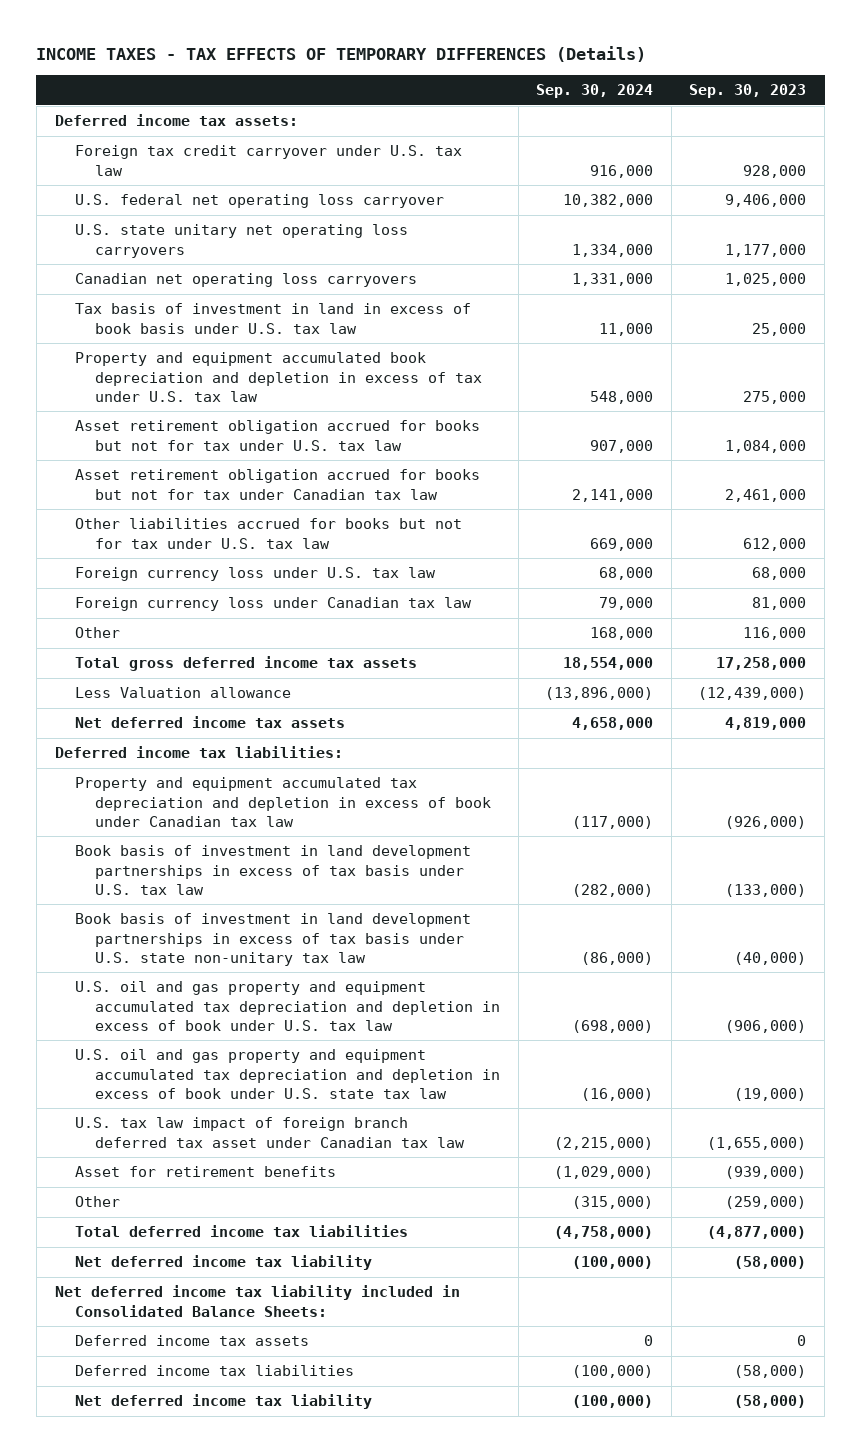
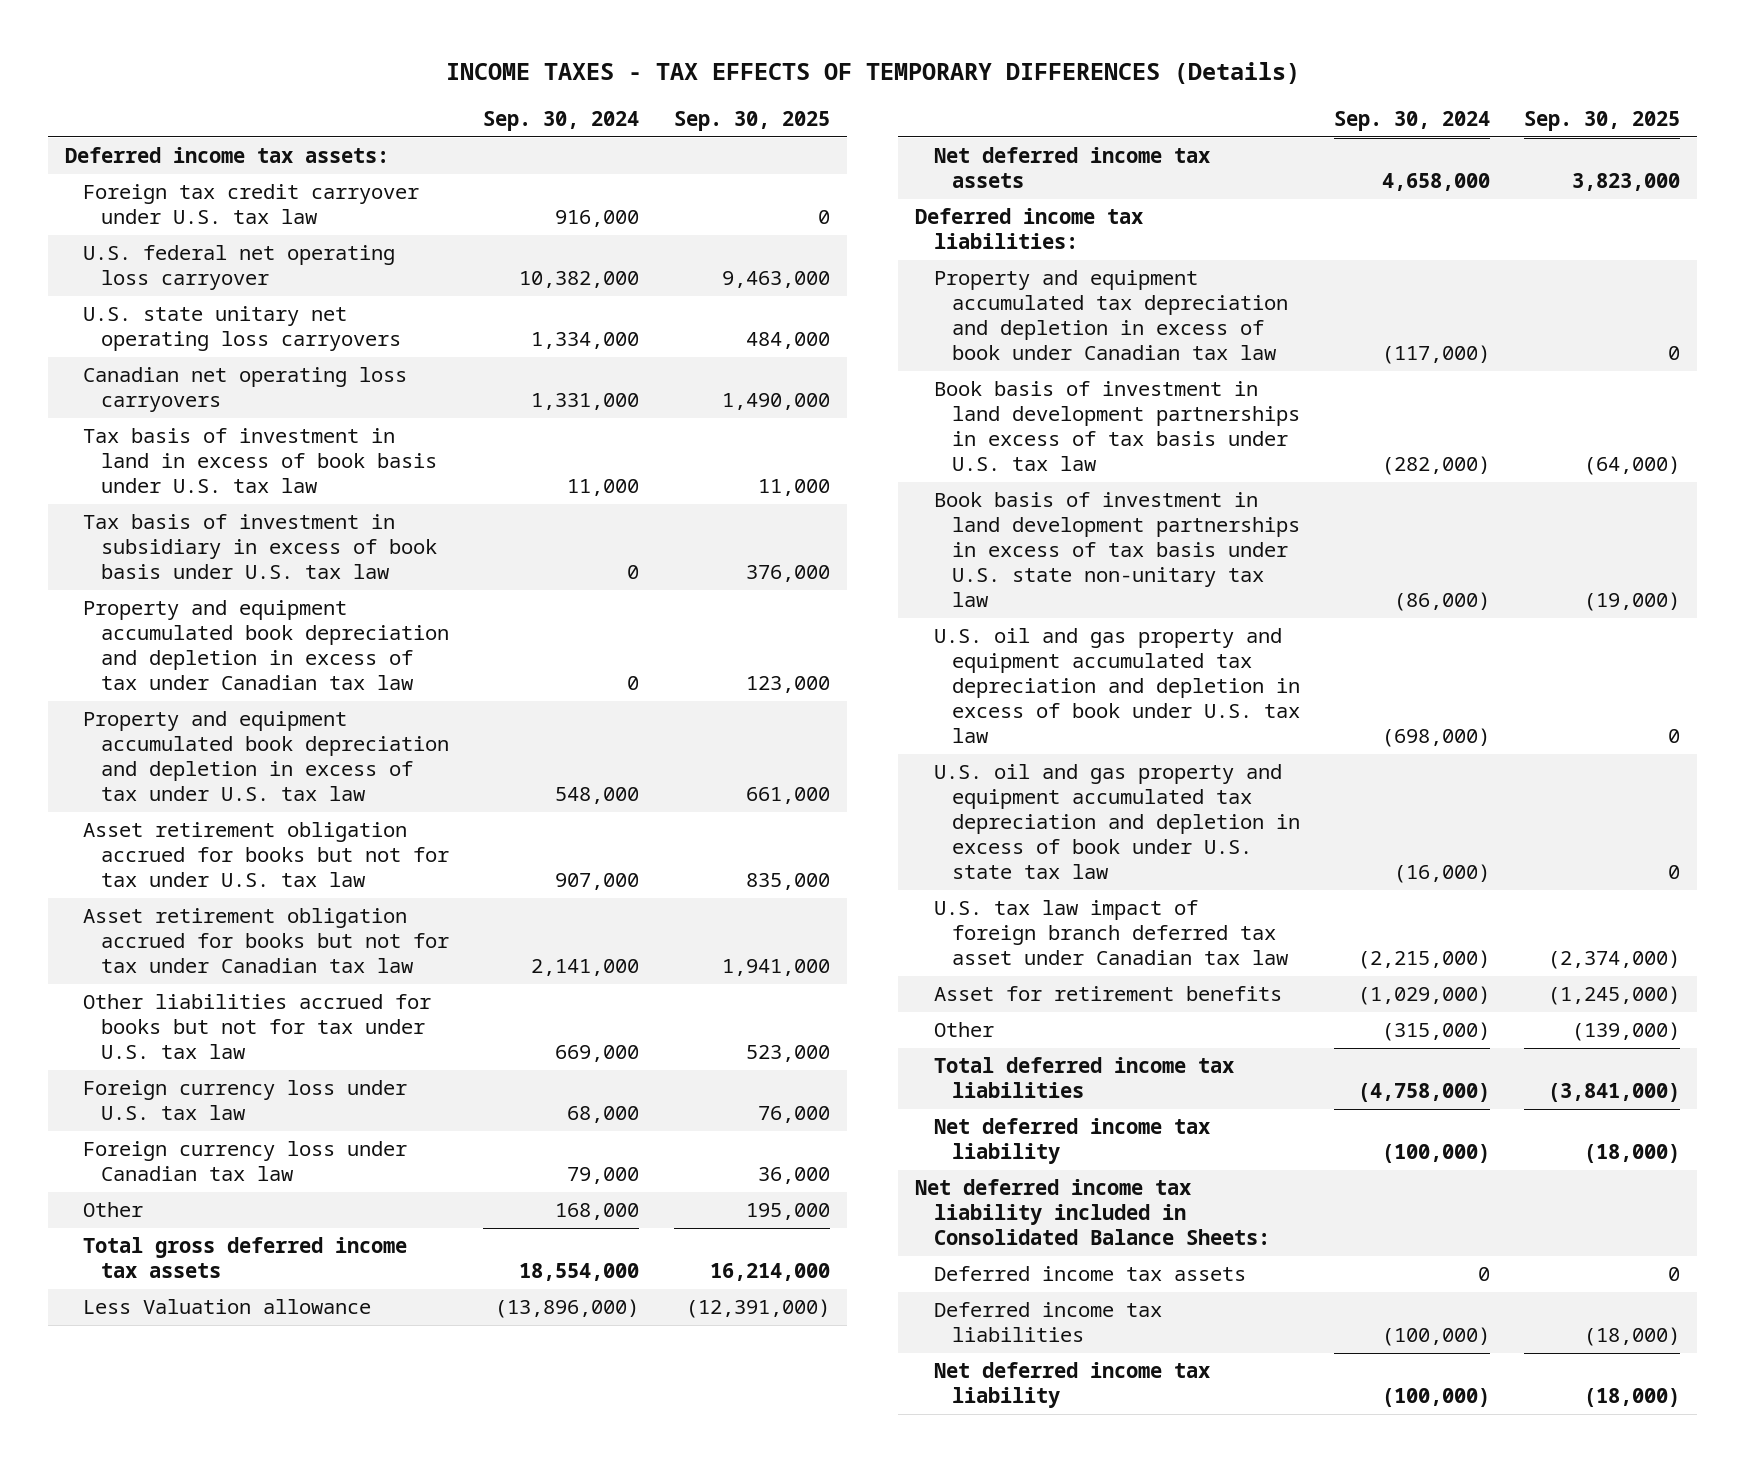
- | Sep. 30, 2024 | Sep. 30, 2023
+ | Sep. 30, 2024 | Sep. 30, 2025
+ Tax basis of investment in subsidiary in excess of book basis under U.S. tax law | 0 | 376,000
+ Property and equipment accumulated book depreciation and depletion in excess of tax under Canadian tax law | 0 | 123,000

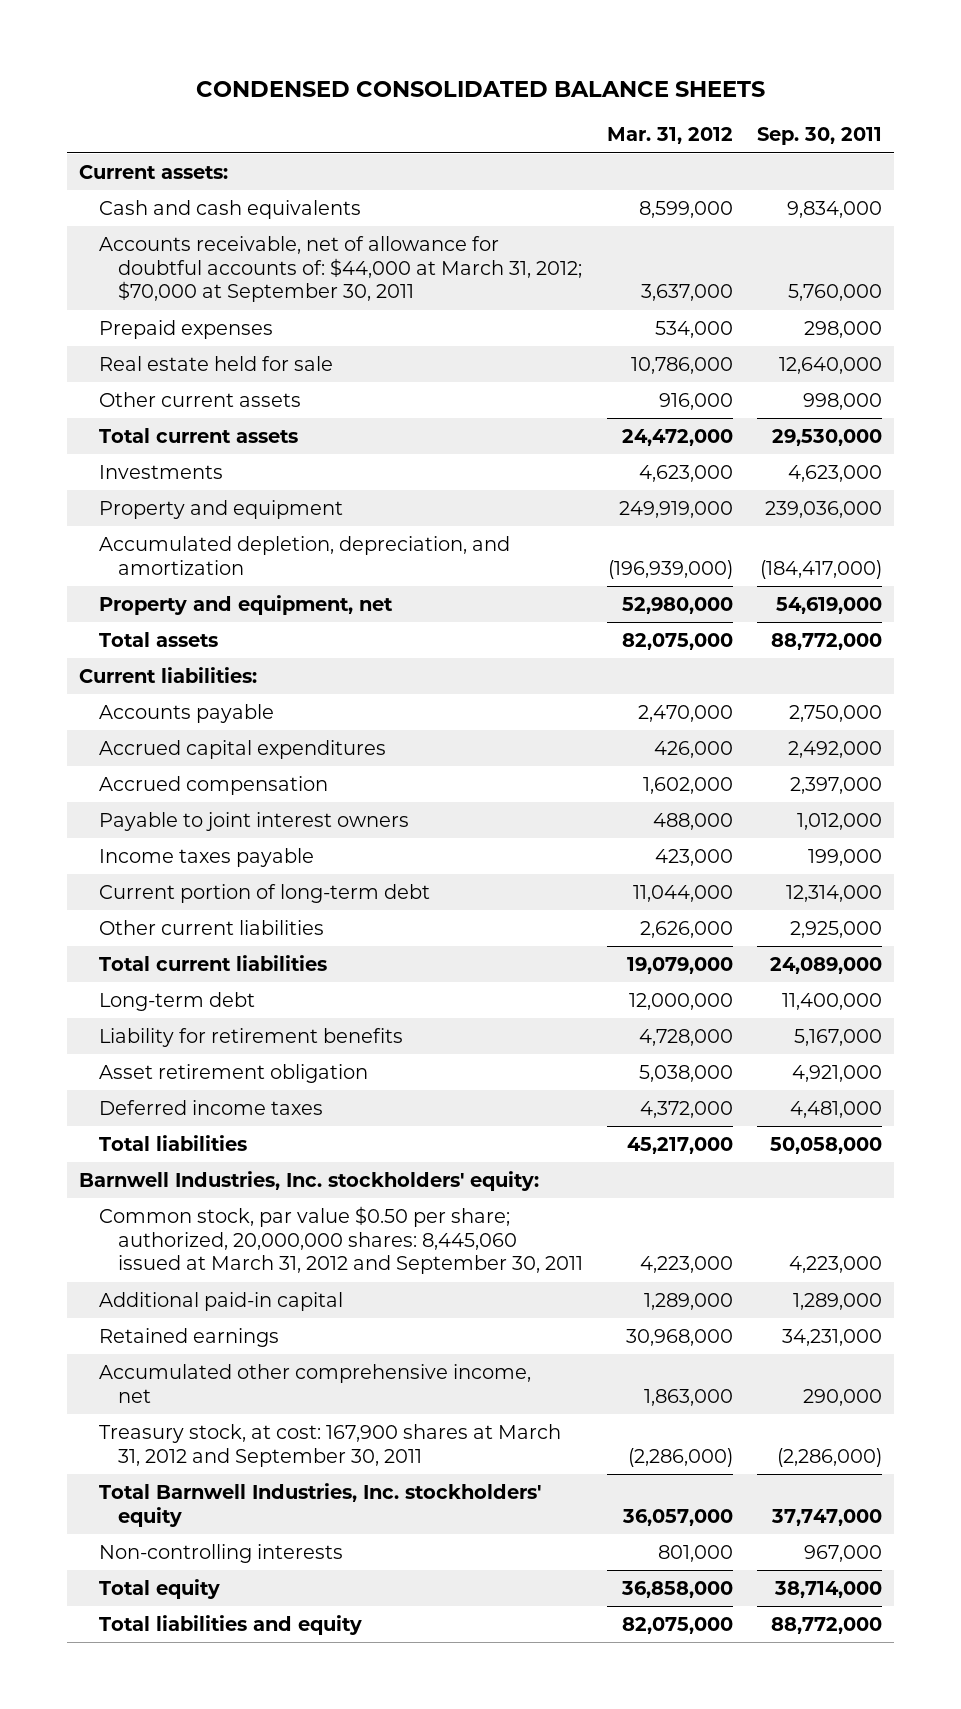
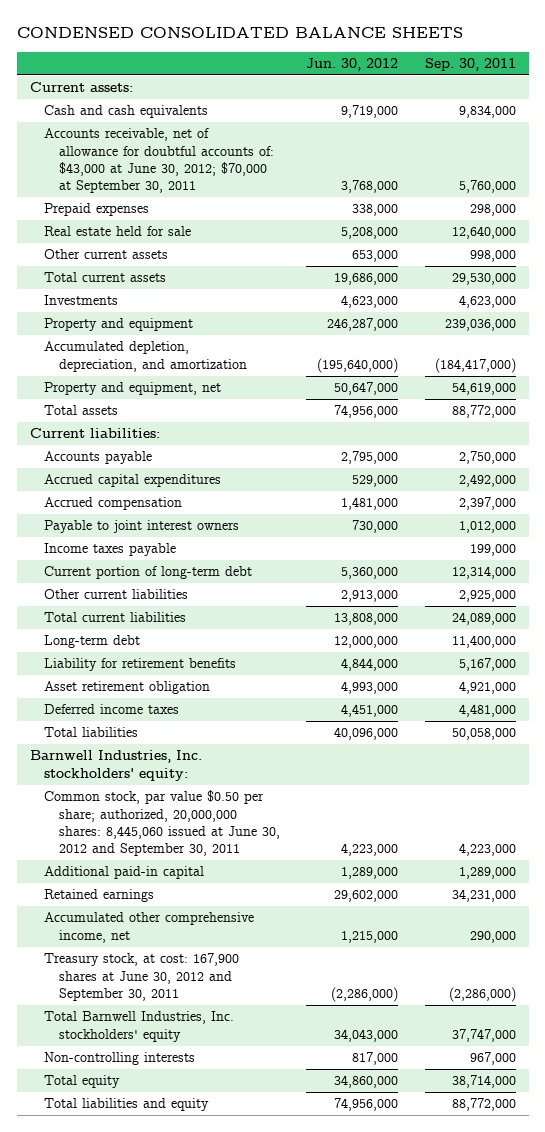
- | Mar. 31, 2012 | Sep. 30, 2011
+ | Jun. 30, 2012 | Sep. 30, 2011
- Accounts receivable, net of allowance for doubtful accounts of: $44,000 at March 31, 2012; $70,000 at September 30, 2011 | 3,637,000 | 5,760,000
+ Accounts receivable, net of allowance for doubtful accounts of: $43,000 at June 30, 2012; $70,000 at September 30, 2011 | 3,768,000 | 5,760,000
- Common stock, par value $0.50 per share; authorized, 20,000,000 shares: 8,445,060 issued at March 31, 2012 and September 30, 2011 | 4,223,000 | 4,223,000
+ Common stock, par value $0.50 per share; authorized, 20,000,000 shares: 8,445,060 issued at June 30, 2012 and September 30, 2011 | 4,223,000 | 4,223,000
- Treasury stock, at cost: 167,900 shares at March 31, 2012 and September 30, 2011 | (2,286,000) | (2,286,000)
+ Treasury stock, at cost: 167,900 shares at June 30, 2012 and September 30, 2011 | (2,286,000) | (2,286,000)

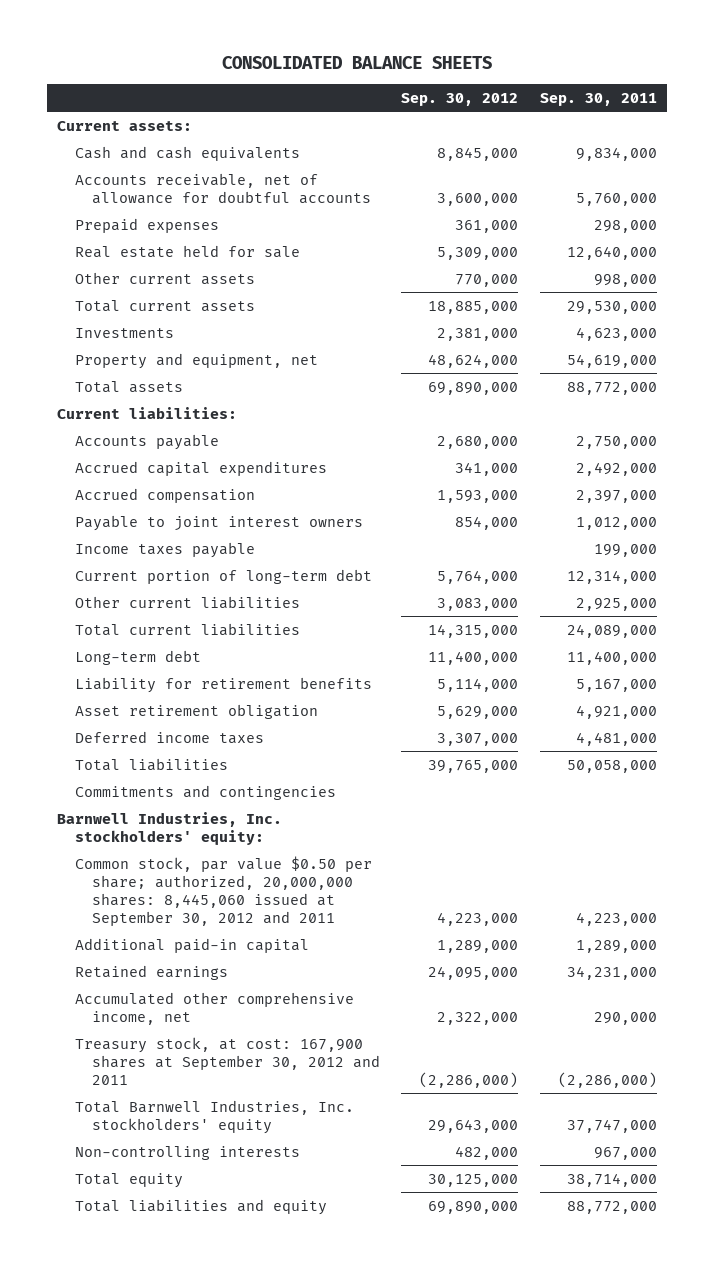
- CONDENSED CONSOLIDATED BALANCE SHEETS
+ CONSOLIDATED BALANCE SHEETS
- | Jun. 30, 2012 | Sep. 30, 2011
+ | Sep. 30, 2012 | Sep. 30, 2011
- Accounts receivable, net of allowance for doubtful accounts of: $43,000 at June 30, 2012; $70,000 at September 30, 2011 | 3,768,000 | 5,760,000
+ Accounts receivable, net of allowance for doubtful accounts | 3,600,000 | 5,760,000
- Property and equipment | 246,287,000 | 239,036,000
- Accumulated depletion, depreciation, and amortization | (195,640,000) | (184,417,000)
+ Commitments and contingencies
- Common stock, par value $0.50 per share; authorized, 20,000,000 shares: 8,445,060 issued at June 30, 2012 and September 30, 2011 | 4,223,000 | 4,223,000
+ Common stock, par value $0.50 per share; authorized, 20,000,000 shares: 8,445,060 issued at September 30, 2012 and 2011 | 4,223,000 | 4,223,000
- Treasury stock, at cost: 167,900 shares at June 30, 2012 and September 30, 2011 | (2,286,000) | (2,286,000)
+ Treasury stock, at cost: 167,900 shares at September 30, 2012 and 2011 | (2,286,000) | (2,286,000)

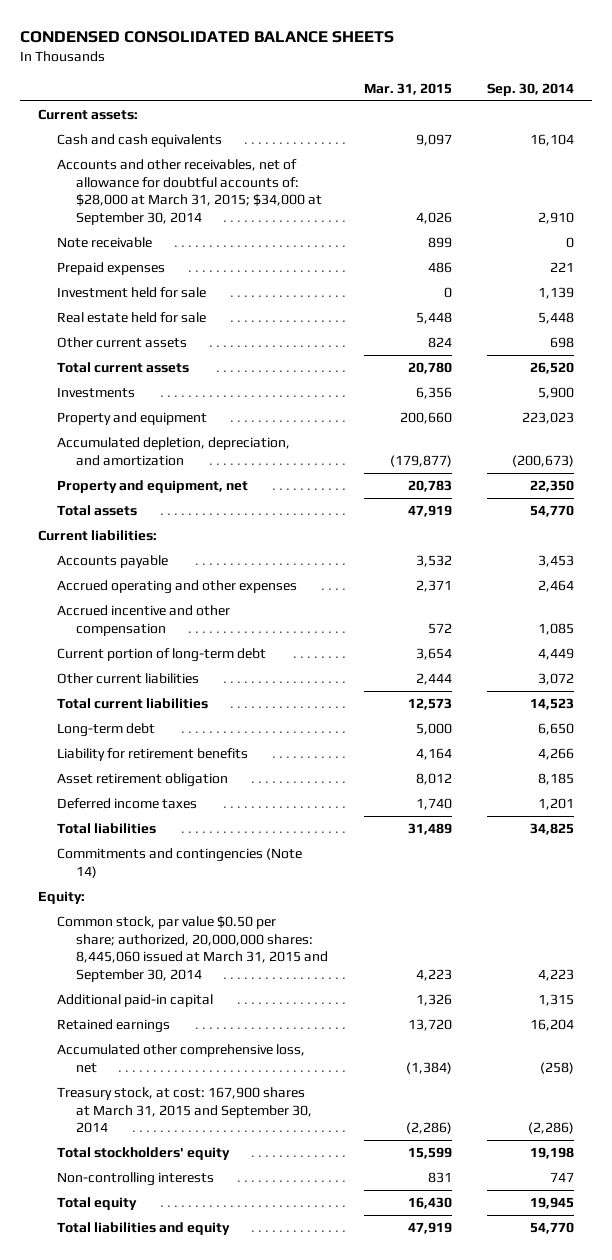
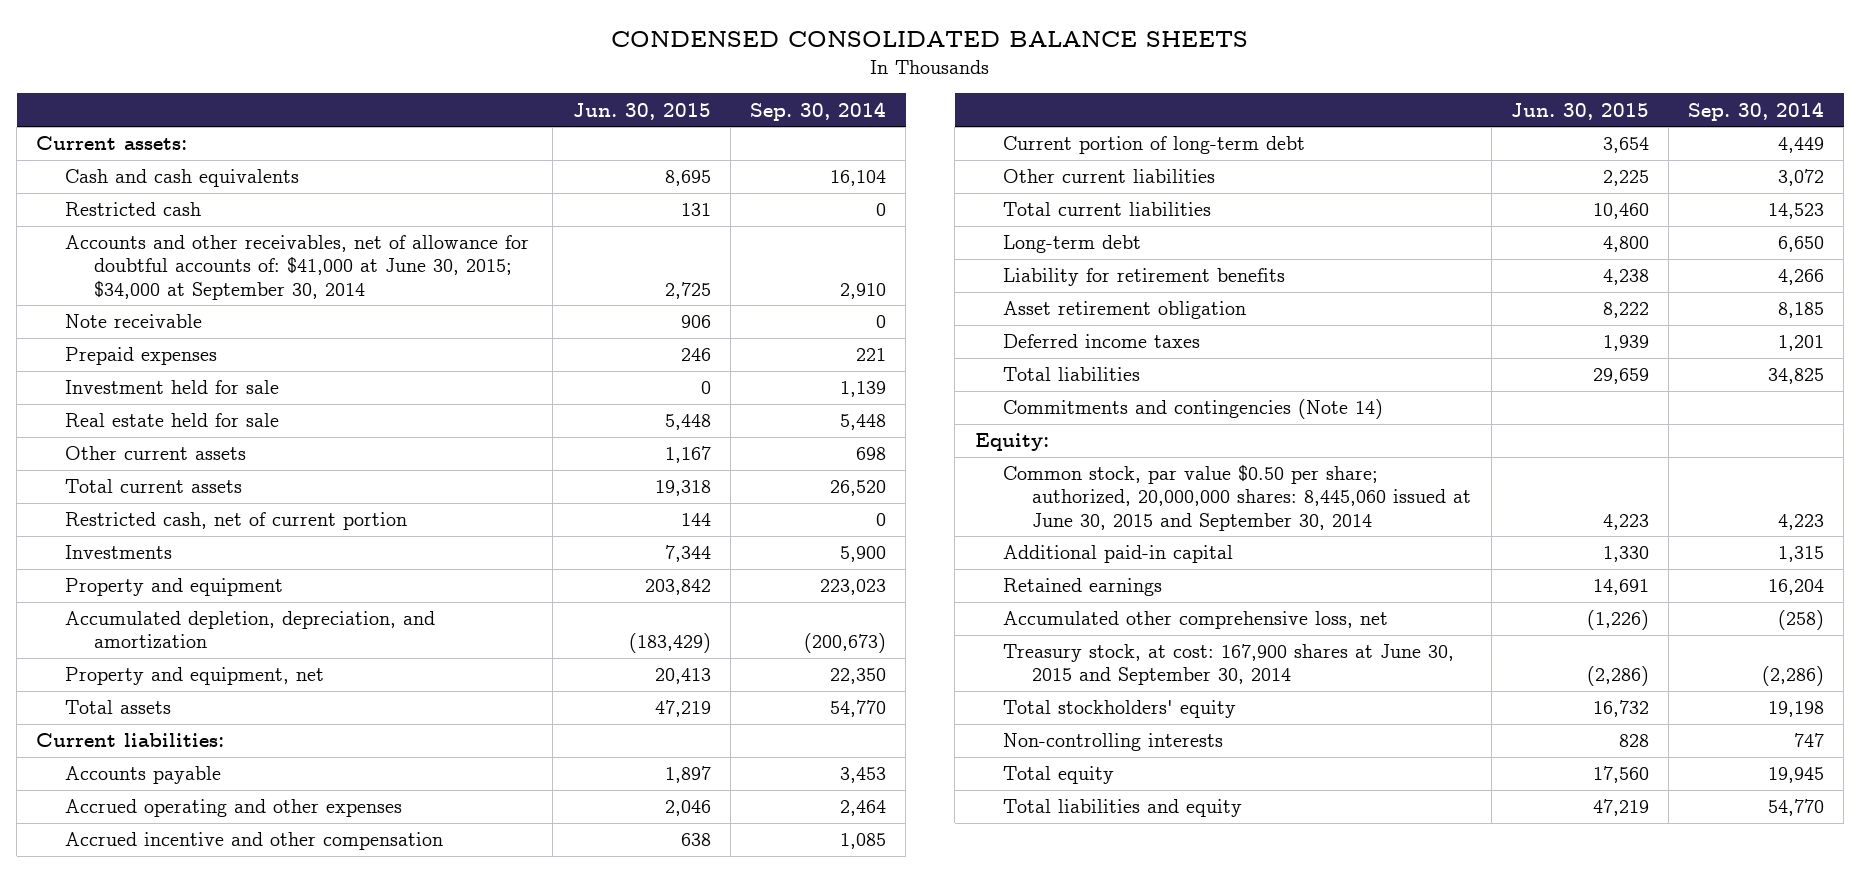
- | Mar. 31, 2015 | Sep. 30, 2014
+ | Jun. 30, 2015 | Sep. 30, 2014
- Accounts and other receivables, net of allowance for doubtful accounts of: $28,000 at March 31, 2015; $34,000 at September 30, 2014 | 4,026 | 2,910
+ Restricted cash | 131 | 0
+ Accounts and other receivables, net of allowance for doubtful accounts of: $41,000 at June 30, 2015; $34,000 at September 30, 2014 | 2,725 | 2,910
+ Restricted cash, net of current portion | 144 | 0
- Common stock, par value $0.50 per share; authorized, 20,000,000 shares: 8,445,060 issued at March 31, 2015 and September 30, 2014 | 4,223 | 4,223
+ Common stock, par value $0.50 per share; authorized, 20,000,000 shares: 8,445,060 issued at June 30, 2015 and September 30, 2014 | 4,223 | 4,223
- Treasury stock, at cost: 167,900 shares at March 31, 2015 and September 30, 2014 | (2,286) | (2,286)
+ Treasury stock, at cost: 167,900 shares at June 30, 2015 and September 30, 2014 | (2,286) | (2,286)

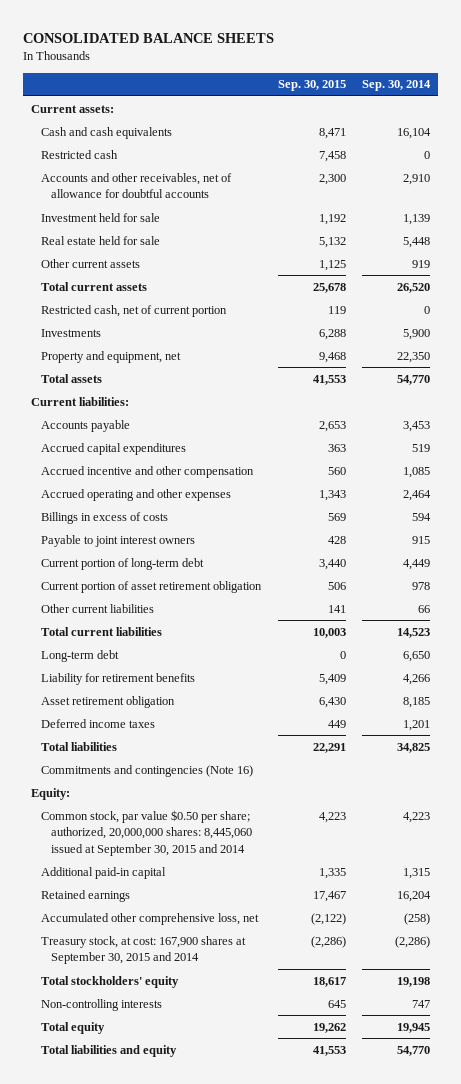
- CONDENSED CONSOLIDATED BALANCE SHEETS
+ CONSOLIDATED BALANCE SHEETS
- | Jun. 30, 2015 | Sep. 30, 2014
+ | Sep. 30, 2015 | Sep. 30, 2014
- Accounts and other receivables, net of allowance for doubtful accounts of: $41,000 at June 30, 2015; $34,000 at September 30, 2014 | 2,725 | 2,910
- Note receivable | 906 | 0
- Prepaid expenses | 246 | 221
+ Accounts and other receivables, net of allowance for doubtful accounts | 2,300 | 2,910
- Other current assets | 1,167 | 698
+ Other current assets | 1,125 | 919
- Property and equipment | 203,842 | 223,023
- Accumulated depletion, depreciation, and amortization | (183,429) | (200,673)
+ Accrued capital expenditures | 363 | 519
moved down: Accrued operating and other expenses | 1,343 | 2,464
+ Billings in excess of costs | 569 | 594
+ Payable to joint interest owners | 428 | 915
- Other current liabilities | 2,225 | 3,072
+ Current portion of asset retirement obligation | 506 | 978
+ Other current liabilities | 141 | 66
- Commitments and contingencies (Note 14)
+ Commitments and contingencies (Note 16)
- Common stock, par value $0.50 per share; authorized, 20,000,000 shares: 8,445,060 issued at June 30, 2015 and September 30, 2014 | 4,223 | 4,223
+ Common stock, par value $0.50 per share; authorized, 20,000,000 shares: 8,445,060 issued at September 30, 2015 and 2014 | 4,223 | 4,223
- Treasury stock, at cost: 167,900 shares at June 30, 2015 and September 30, 2014 | (2,286) | (2,286)
+ Treasury stock, at cost: 167,900 shares at September 30, 2015 and 2014 | (2,286) | (2,286)

